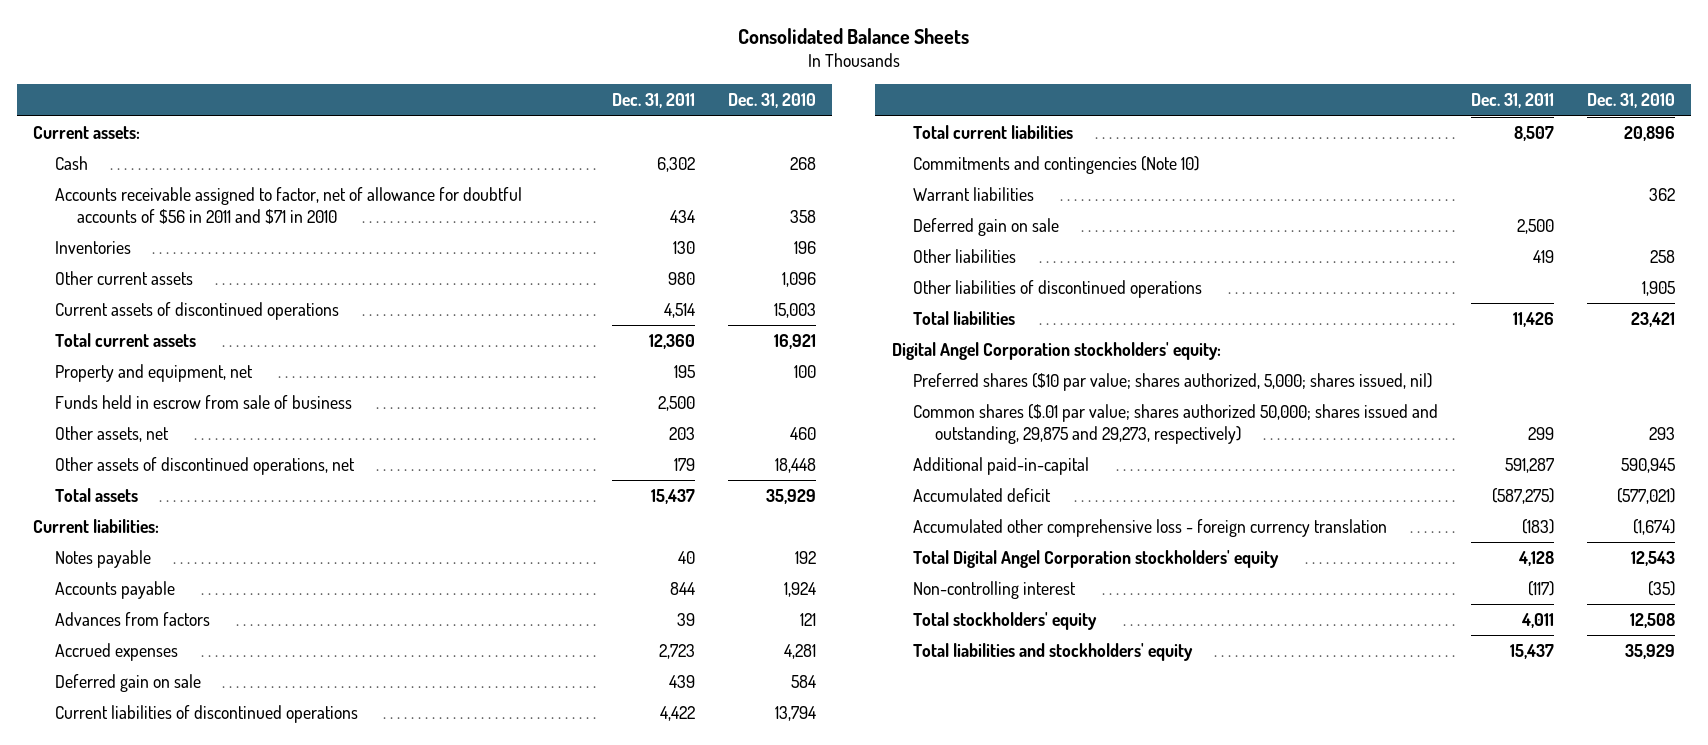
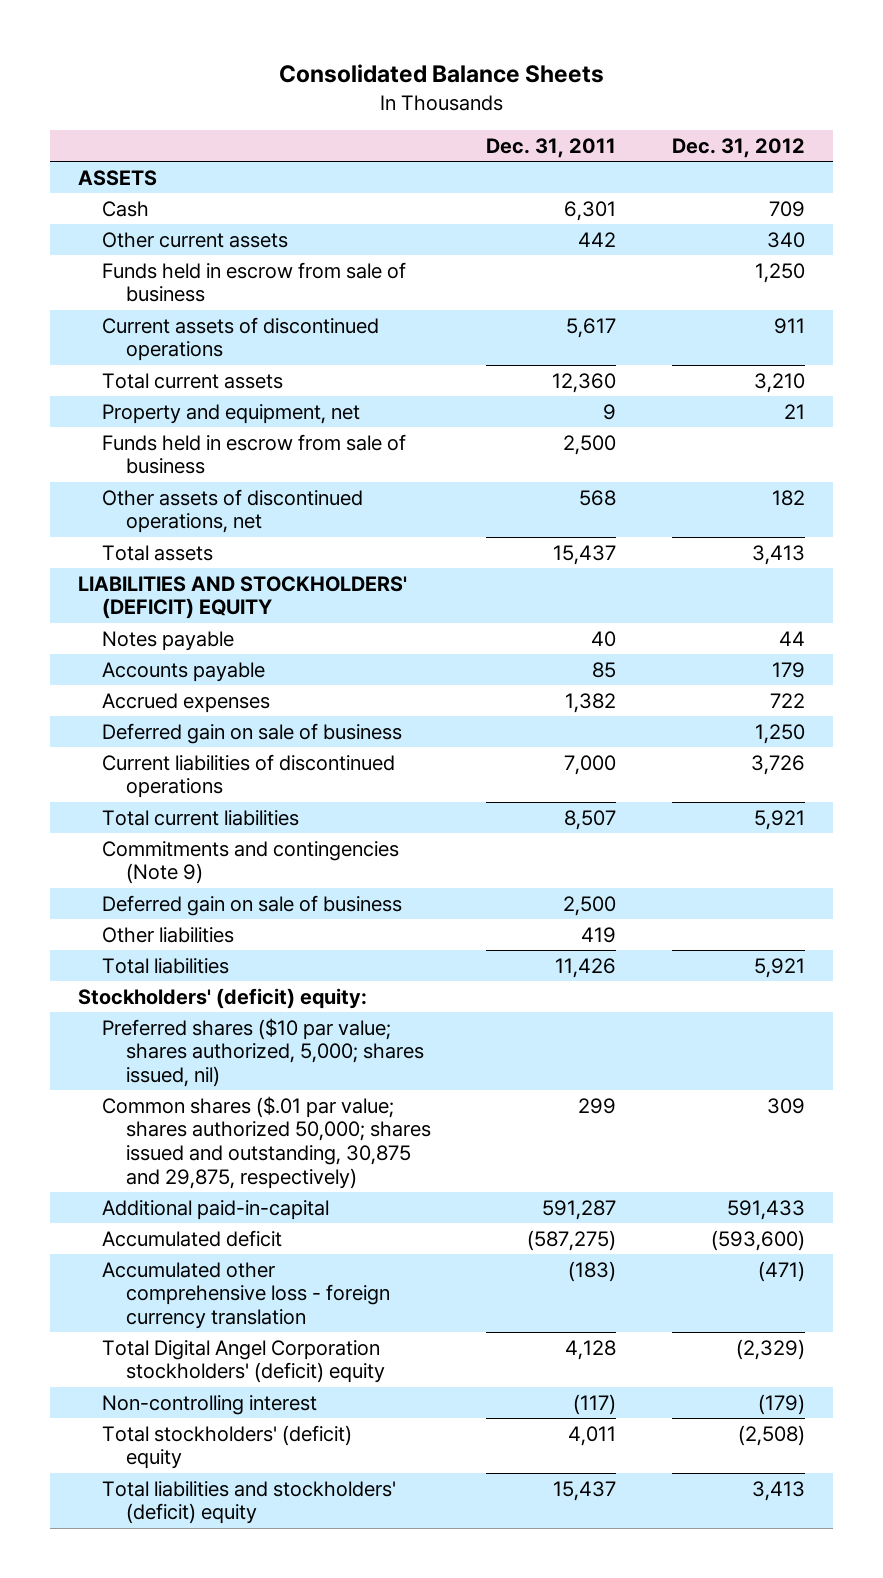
- | Dec. 31, 2011 | Dec. 31, 2010
+ | Dec. 31, 2011 | Dec. 31, 2012
- Current assets:
- Cash | 6,302 | 268
- Accounts receivable assigned to factor, net of allowance for doubtful accounts of $56 in 2011 and $71 in 2010 | 434 | 358
- Inventories | 130 | 196
- Other current assets | 980 | 1,096
- Current assets of discontinued operations | 4,514 | 15,003
+ ASSETS
+ Cash | 6,301 | 709
+ Other current assets | 442 | 340
+ Funds held in escrow from sale of business | | 1,250
+ Current assets of discontinued operations | 5,617 | 911
- Property and equipment, net | 195 | 100
+ Property and equipment, net | 9 | 21
- Other assets, net | 203 | 460
- Other assets of discontinued operations, net | 179 | 18,448
+ Other assets of discontinued operations, net | 568 | 182
- Current liabilities:
+ LIABILITIES AND STOCKHOLDERS' (DEFICIT) EQUITY
- Accounts payable | 844 | 1,924
- Advances from factors | 39 | 121
- Accrued expenses | 2,723 | 4,281
- Deferred gain on sale | 439 | 584
- Current liabilities of discontinued operations | 4,422 | 13,794
+ Accounts payable | 85 | 179
+ Accrued expenses | 1,382 | 722
+ Deferred gain on sale of business | | 1,250
+ Current liabilities of discontinued operations | 7,000 | 3,726
- Commitments and contingencies (Note 10)
- Warrant liabilities | | 362
- Deferred gain on sale | 2,500 |
+ Commitments and contingencies (Note 9)
+ Deferred gain on sale of business | 2,500 |
- Other liabilities of discontinued operations | | 1,905
- Digital Angel Corporation stockholders' equity:
+ Stockholders' (deficit) equity:
- Common shares ($.01 par value; shares authorized 50,000; shares issued and outstanding, 29,875 and 29,273, respectively) | 299 | 293
+ Common shares ($.01 par value; shares authorized 50,000; shares issued and outstanding, 30,875 and 29,875, respectively) | 299 | 309
- Total Digital Angel Corporation stockholders' equity | 4,128 | 12,543
+ Total Digital Angel Corporation stockholders' (deficit) equity | 4,128 | (2,329)
- Total stockholders' equity | 4,011 | 12,508
- Total liabilities and stockholders' equity | 15,437 | 35,929
+ Total stockholders' (deficit) equity | 4,011 | (2,508)
+ Total liabilities and stockholders' (deficit) equity | 15,437 | 3,413

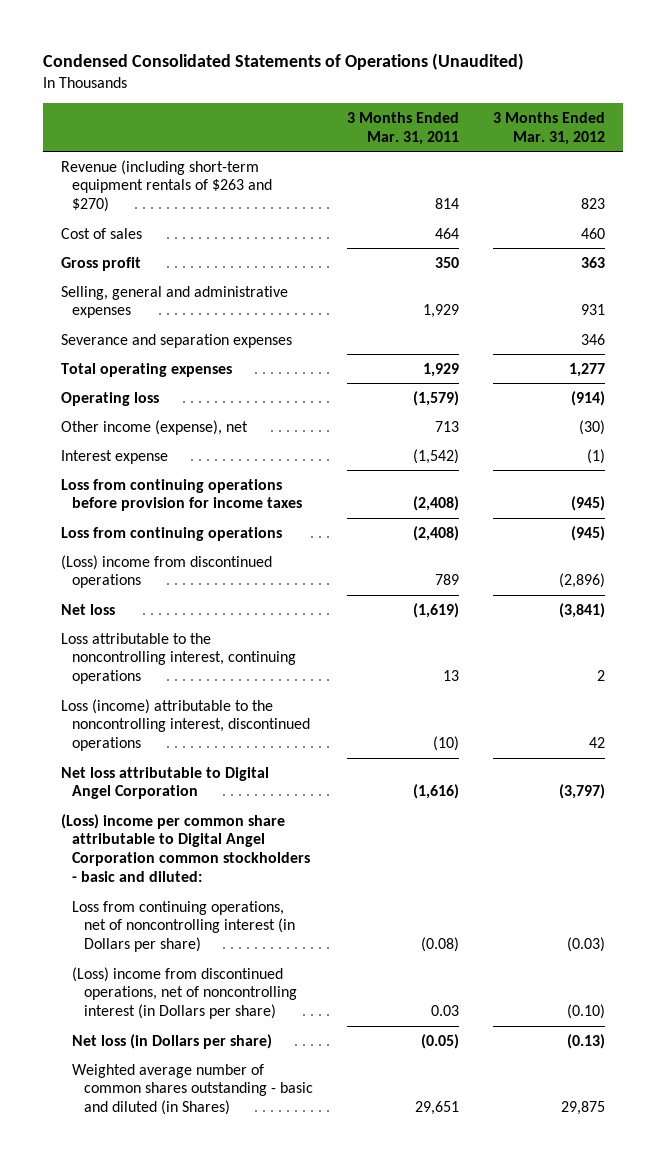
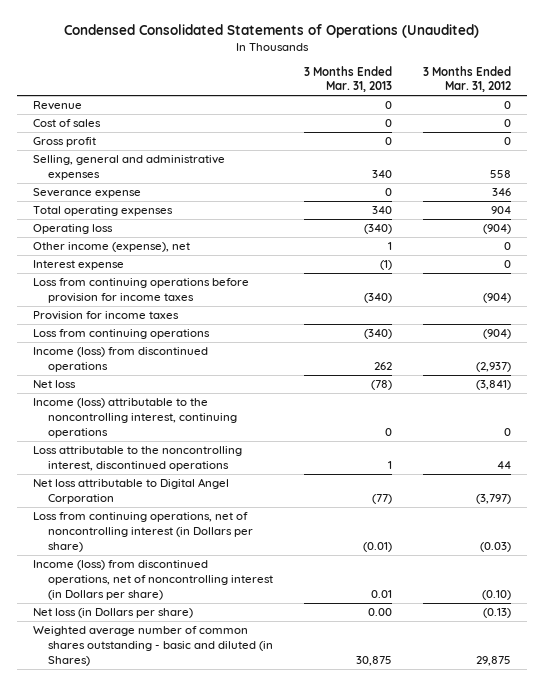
- | 3 Months Ended Mar. 31, 2011 | 3 Months Ended Mar. 31, 2012
+ | 3 Months Ended Mar. 31, 2013 | 3 Months Ended Mar. 31, 2012
- Revenue (including short-term equipment rentals of $263 and $270) | 814 | 823
- Cost of sales | 464 | 460
- Gross profit | 350 | 363
- Selling, general and administrative expenses | 1,929 | 931
- Severance and separation expenses | | 346
- Total operating expenses | 1,929 | 1,277
- Operating loss | (1,579) | (914)
- Other income (expense), net | 713 | (30)
- Interest expense | (1,542) | (1)
- Loss from continuing operations before provision for income taxes | (2,408) | (945)
- Loss from continuing operations | (2,408) | (945)
- (Loss) income from discontinued operations | 789 | (2,896)
+ Revenue | 0 | 0
+ Cost of sales | 0 | 0
+ Gross profit | 0 | 0
+ Selling, general and administrative expenses | 340 | 558
+ Severance expense | 0 | 346
+ Total operating expenses | 340 | 904
+ Operating loss | (340) | (904)
+ Other income (expense), net | 1 | 0
+ Interest expense | (1) | 0
+ Loss from continuing operations before provision for income taxes | (340) | (904)
+ Provision for income taxes
+ Loss from continuing operations | (340) | (904)
+ Income (loss) from discontinued operations | 262 | (2,937)
- Loss attributable to the noncontrolling interest, continuing operations | 13 | 2
- Loss (income) attributable to the noncontrolling interest, discontinued operations | (10) | 42
+ Income (loss) attributable to the noncontrolling interest, continuing operations | 0 | 0
+ Loss attributable to the noncontrolling interest, discontinued operations | 1 | 44
- (Loss) income per common share attributable to Digital Angel Corporation common stockholders - basic and diluted:
- (Loss) income from discontinued operations, net of noncontrolling interest (in Dollars per share) | 0.03 | (0.10)
+ Income (loss) from discontinued operations, net of noncontrolling interest (in Dollars per share) | 0.01 | (0.10)

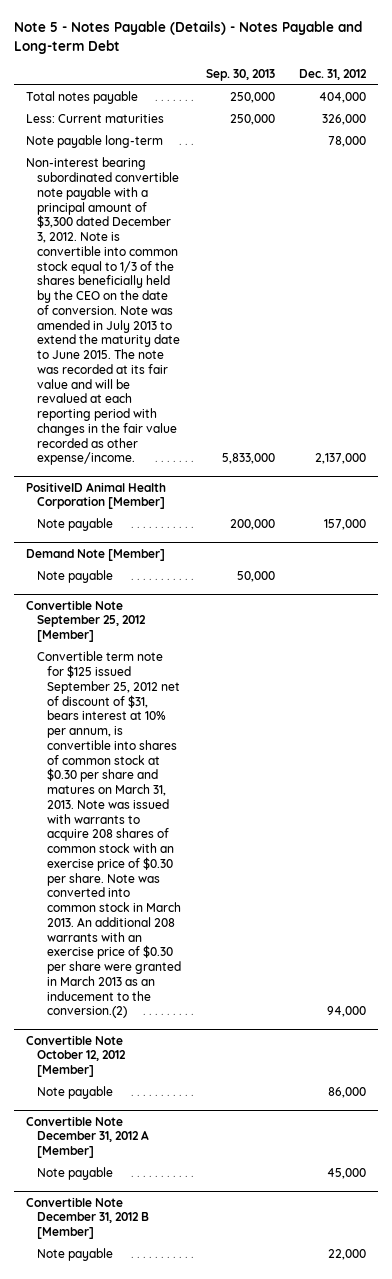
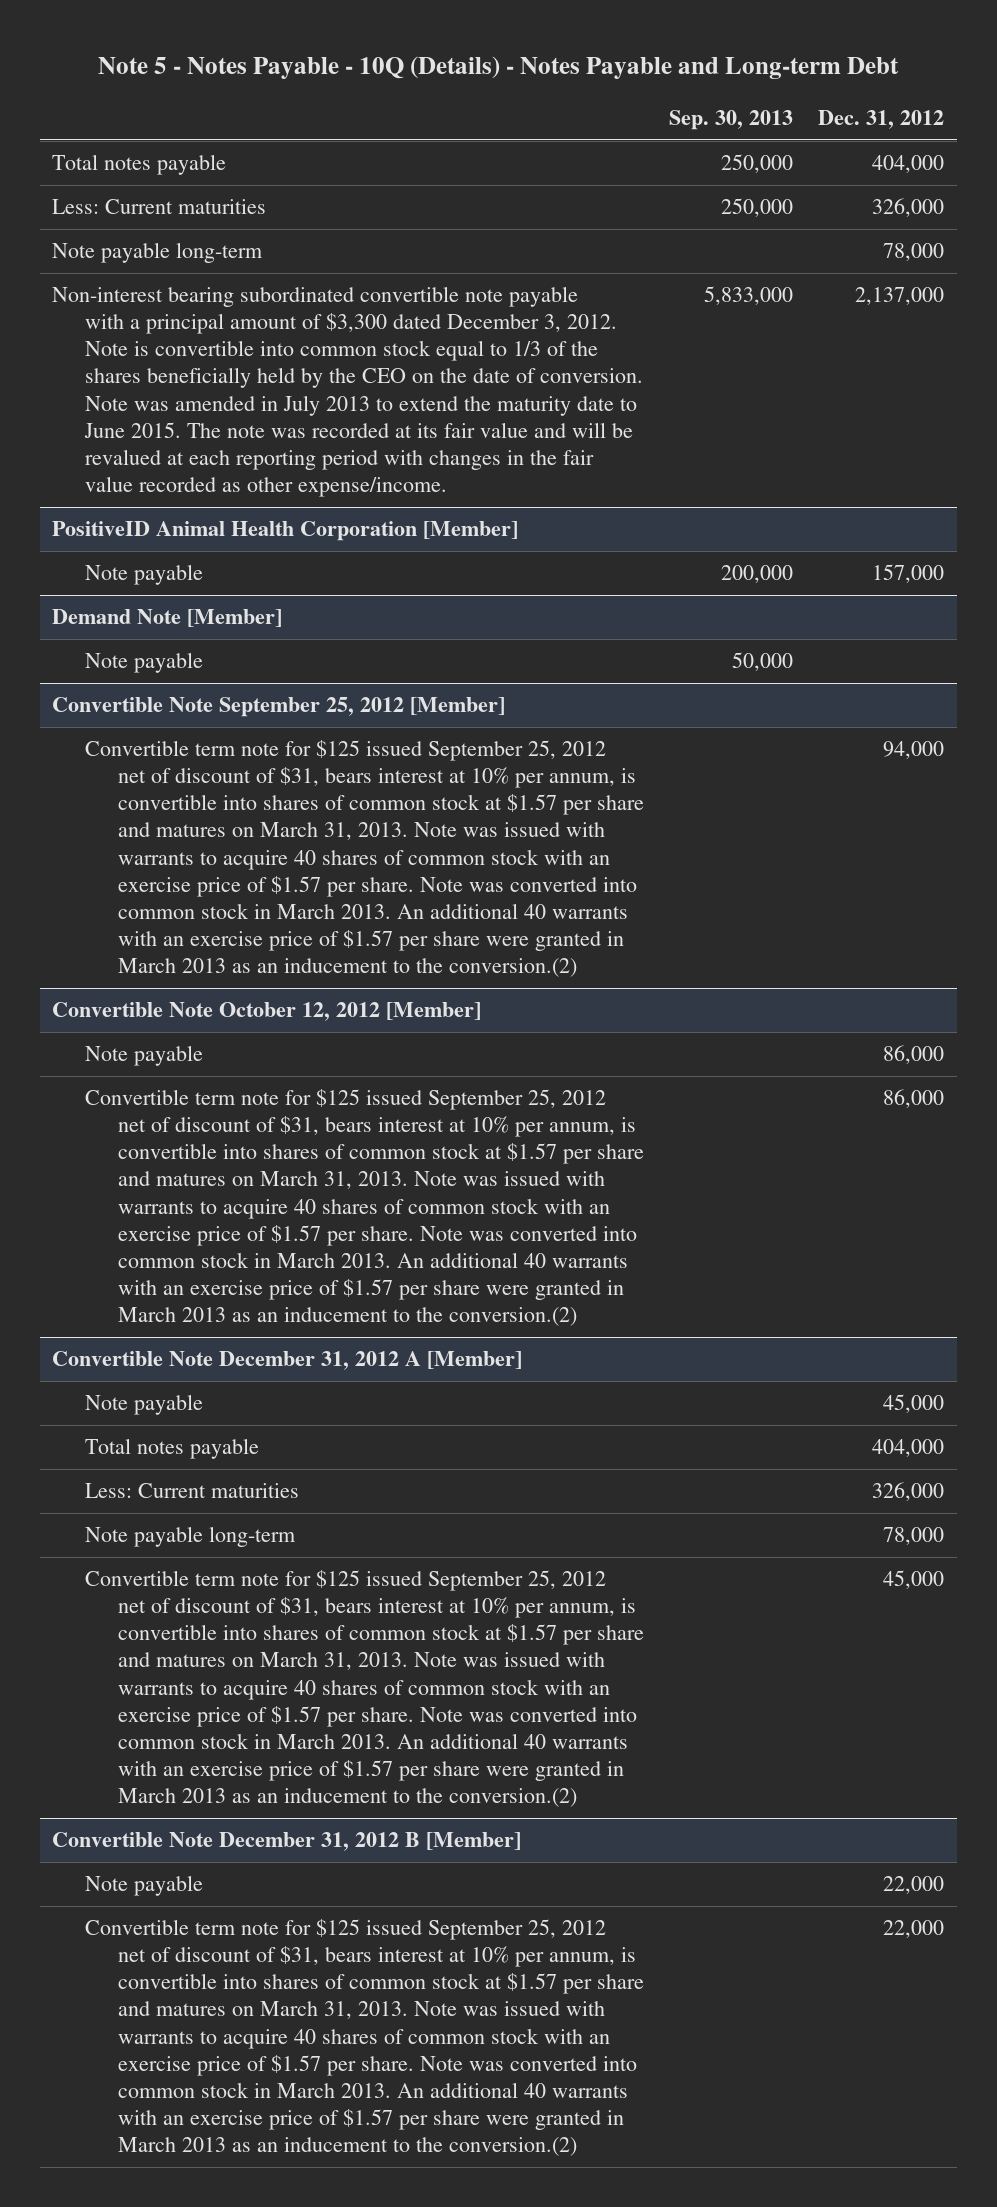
- Note 5 - Notes Payable (Details) - Notes Payable and Long-term Debt
+ Note 5 - Notes Payable - 10Q (Details) - Notes Payable and Long-term Debt
@ Convertible Note September 25, 2012 [Member]
- Convertible term note for $125 issued September 25, 2012 net of discount of $31, bears interest at 10% per annum, is convertible into shares of common stock at $0.30 per share and matures on March 31, 2013. Note was issued with warrants to acquire 208 shares of common stock with an exercise price of $0.30 per share. Note was converted into common stock in March 2013. An additional 208 warrants with an exercise price of $0.30 per share were granted in March 2013 as an inducement to the conversion.(2) | | 94,000
+ Convertible term note for $125 issued September 25, 2012 net of discount of $31, bears interest at 10% per annum, is convertible into shares of common stock at $1.57 per share and matures on March 31, 2013. Note was issued with warrants to acquire 40 shares of common stock with an exercise price of $1.57 per share. Note was converted into common stock in March 2013. An additional 40 warrants with an exercise price of $1.57 per share were granted in March 2013 as an inducement to the conversion.(2) | | 94,000
@ Convertible Note October 12, 2012 [Member]
+ Convertible term note for $125 issued September 25, 2012 net of discount of $31, bears interest at 10% per annum, is convertible into shares of common stock at $1.57 per share and matures on March 31, 2013. Note was issued with warrants to acquire 40 shares of common stock with an exercise price of $1.57 per share. Note was converted into common stock in March 2013. An additional 40 warrants with an exercise price of $1.57 per share were granted in March 2013 as an inducement to the conversion.(2) | | 86,000
@ Convertible Note December 31, 2012 A [Member]
+ Total notes payable | | 404,000
+ Less: Current maturities | | 326,000
+ Note payable long-term | | 78,000
+ Convertible term note for $125 issued September 25, 2012 net of discount of $31, bears interest at 10% per annum, is convertible into shares of common stock at $1.57 per share and matures on March 31, 2013. Note was issued with warrants to acquire 40 shares of common stock with an exercise price of $1.57 per share. Note was converted into common stock in March 2013. An additional 40 warrants with an exercise price of $1.57 per share were granted in March 2013 as an inducement to the conversion.(2) | | 45,000
@ Convertible Note December 31, 2012 B [Member]
+ Convertible term note for $125 issued September 25, 2012 net of discount of $31, bears interest at 10% per annum, is convertible into shares of common stock at $1.57 per share and matures on March 31, 2013. Note was issued with warrants to acquire 40 shares of common stock with an exercise price of $1.57 per share. Note was converted into common stock in March 2013. An additional 40 warrants with an exercise price of $1.57 per share were granted in March 2013 as an inducement to the conversion.(2) | | 22,000

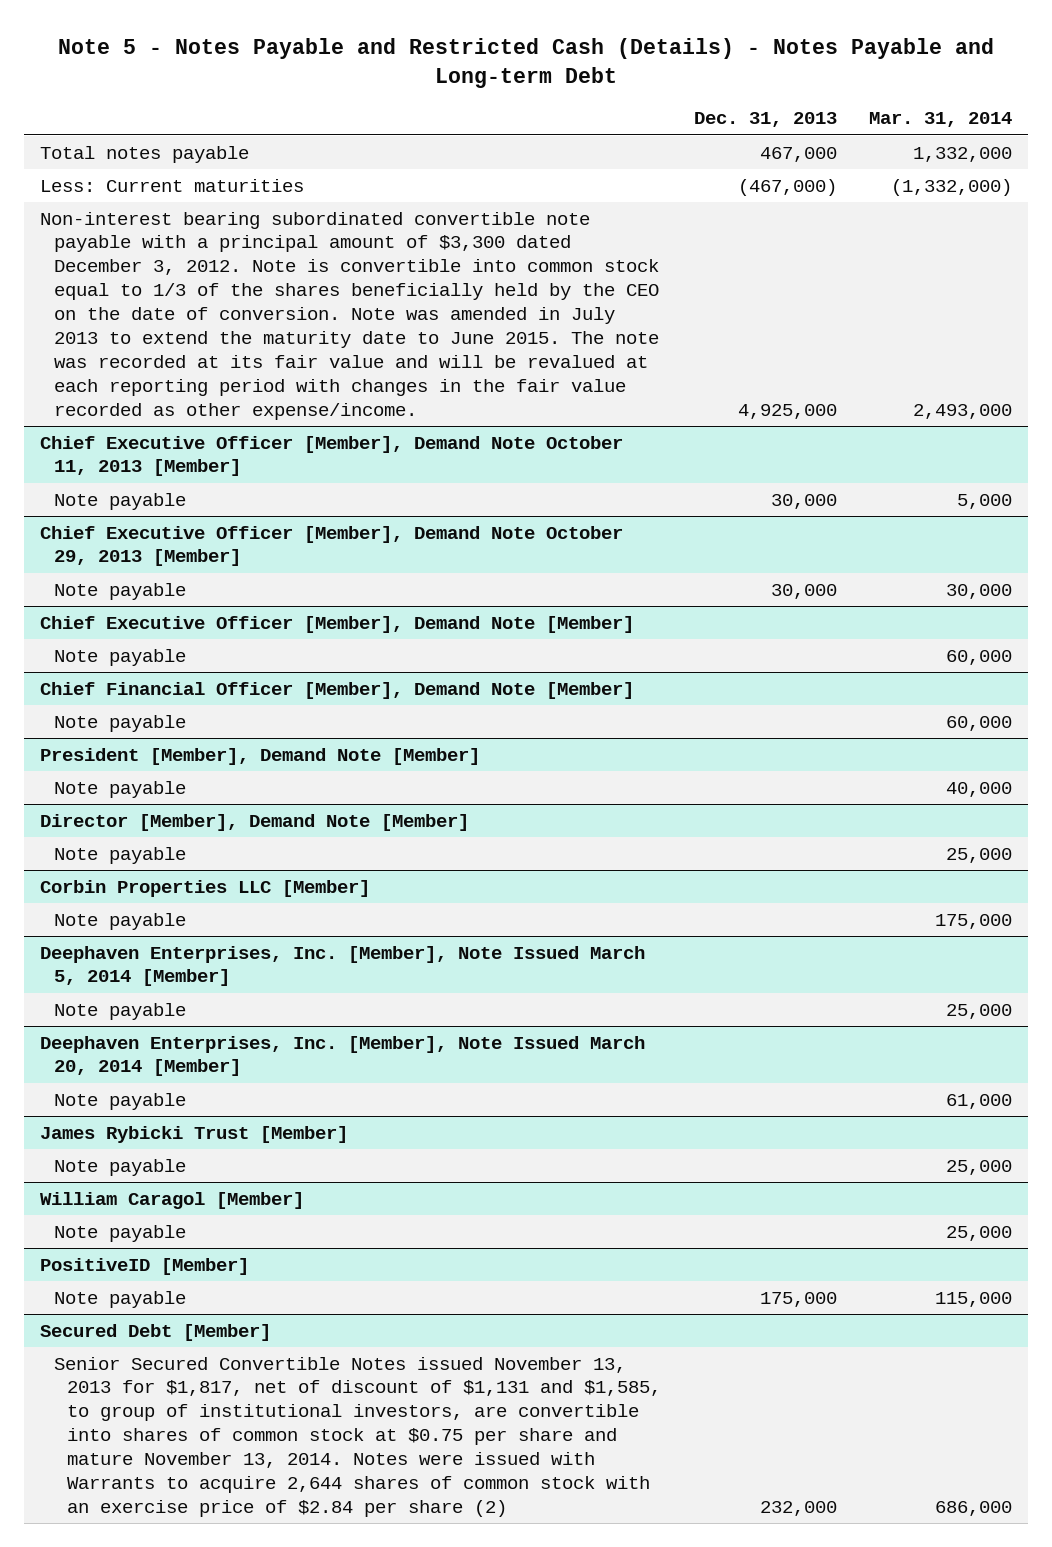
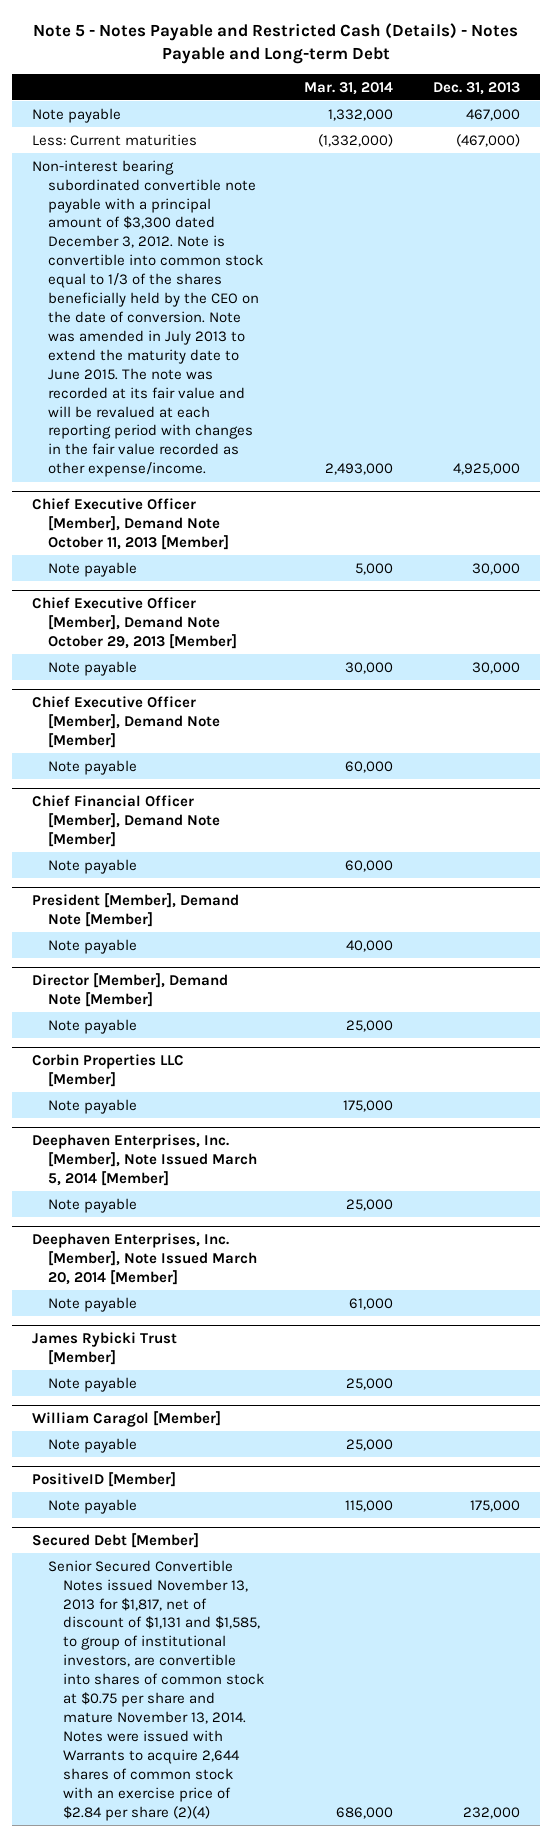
- | Dec. 31, 2013 | Mar. 31, 2014
+ | Mar. 31, 2014 | Dec. 31, 2013
- Total notes payable | 467,000 | 1,332,000
+ Note payable | 1,332,000 | 467,000
@ Secured Debt [Member]
- Senior Secured Convertible Notes issued November 13, 2013 for $1,817, net of discount of $1,131 and $1,585, to group of institutional investors, are convertible into shares of common stock at $0.75 per share and mature November 13, 2014. Notes were issued with Warrants to acquire 2,644 shares of common stock with an exercise price of $2.84 per share (2) | 232,000 | 686,000
+ Senior Secured Convertible Notes issued November 13, 2013 for $1,817, net of discount of $1,131 and $1,585, to group of institutional investors, are convertible into shares of common stock at $0.75 per share and mature November 13, 2014. Notes were issued with Warrants to acquire 2,644 shares of common stock with an exercise price of $2.84 per share (2)(4) | 686,000 | 232,000

